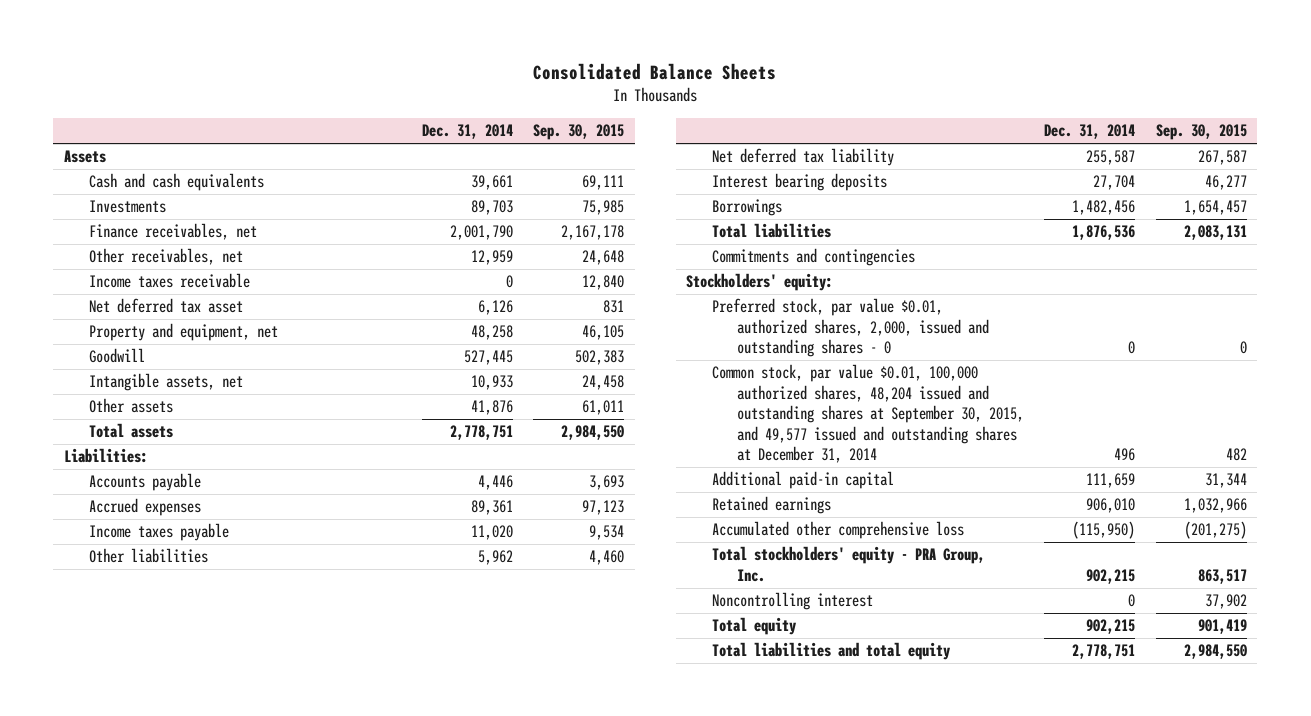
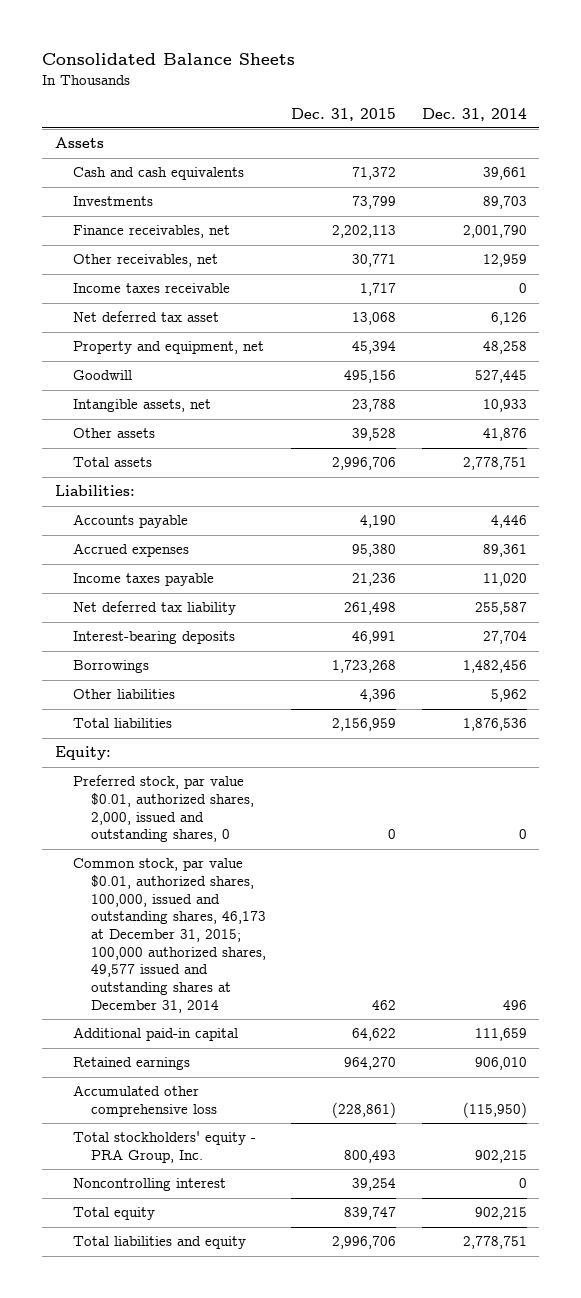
- | Dec. 31, 2014 | Sep. 30, 2015
+ | Dec. 31, 2015 | Dec. 31, 2014
- Interest bearing deposits | 27,704 | 46,277
+ Interest-bearing deposits | 46,991 | 27,704
moved down: Other liabilities | 4,396 | 5,962
- Commitments and contingencies
- Stockholders' equity:
- Preferred stock, par value $0.01, authorized shares, 2,000, issued and outstanding shares - 0 | 0 | 0
- Common stock, par value $0.01, 100,000 authorized shares, 48,204 issued and outstanding shares at September 30, 2015, and 49,577 issued and outstanding shares at December 31, 2014 | 496 | 482
+ Equity:
+ Preferred stock, par value $0.01, authorized shares, 2,000, issued and outstanding shares, 0 | 0 | 0
+ Common stock, par value $0.01, authorized shares, 100,000, issued and outstanding shares, 46,173 at December 31, 2015; 100,000 authorized shares, 49,577 issued and outstanding shares at December 31, 2014 | 462 | 496
- Total liabilities and total equity | 2,778,751 | 2,984,550
+ Total liabilities and equity | 2,996,706 | 2,778,751

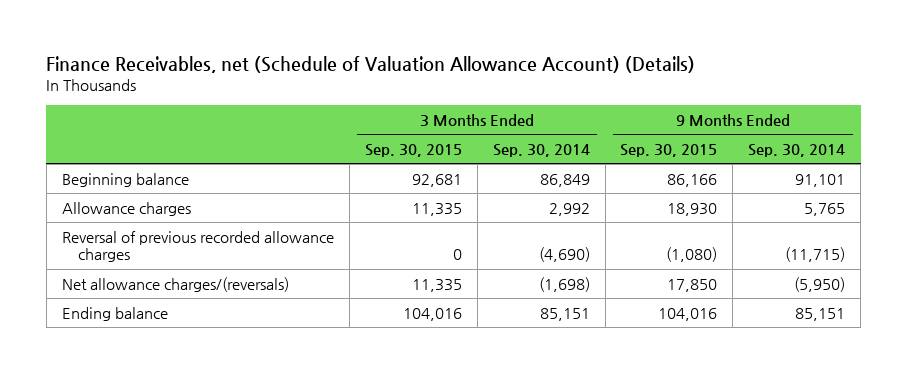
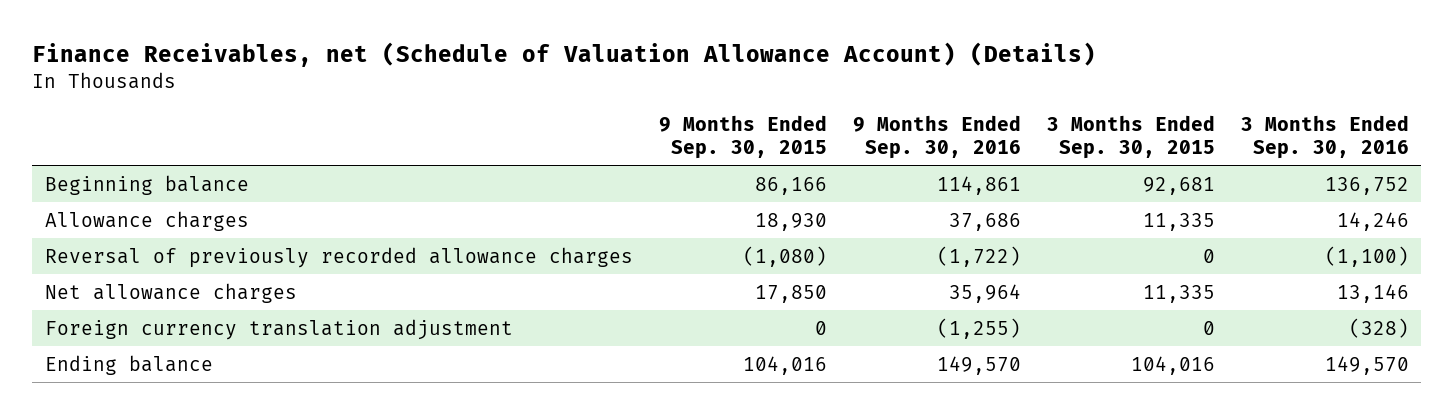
- | 3 Months Ended Sep. 30, 2015 | 3 Months Ended Sep. 30, 2014 | 9 Months Ended Sep. 30, 2015 | 9 Months Ended Sep. 30, 2014
+ | 9 Months Ended Sep. 30, 2015 | 9 Months Ended Sep. 30, 2016 | 3 Months Ended Sep. 30, 2015 | 3 Months Ended Sep. 30, 2016
- Reversal of previous recorded allowance charges | 0 | (4,690) | (1,080) | (11,715)
- Net allowance charges/(reversals) | 11,335 | (1,698) | 17,850 | (5,950)
+ Reversal of previously recorded allowance charges | (1,080) | (1,722) | 0 | (1,100)
+ Net allowance charges | 17,850 | 35,964 | 11,335 | 13,146
+ Foreign currency translation adjustment | 0 | (1,255) | 0 | (328)

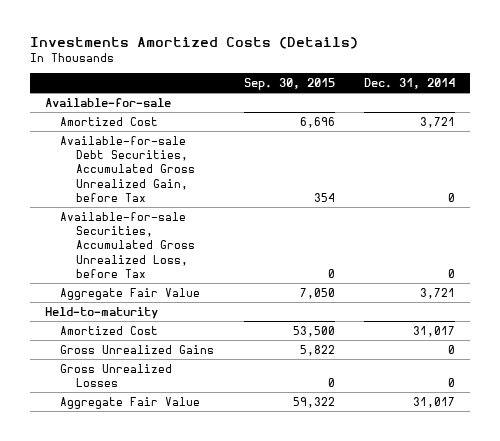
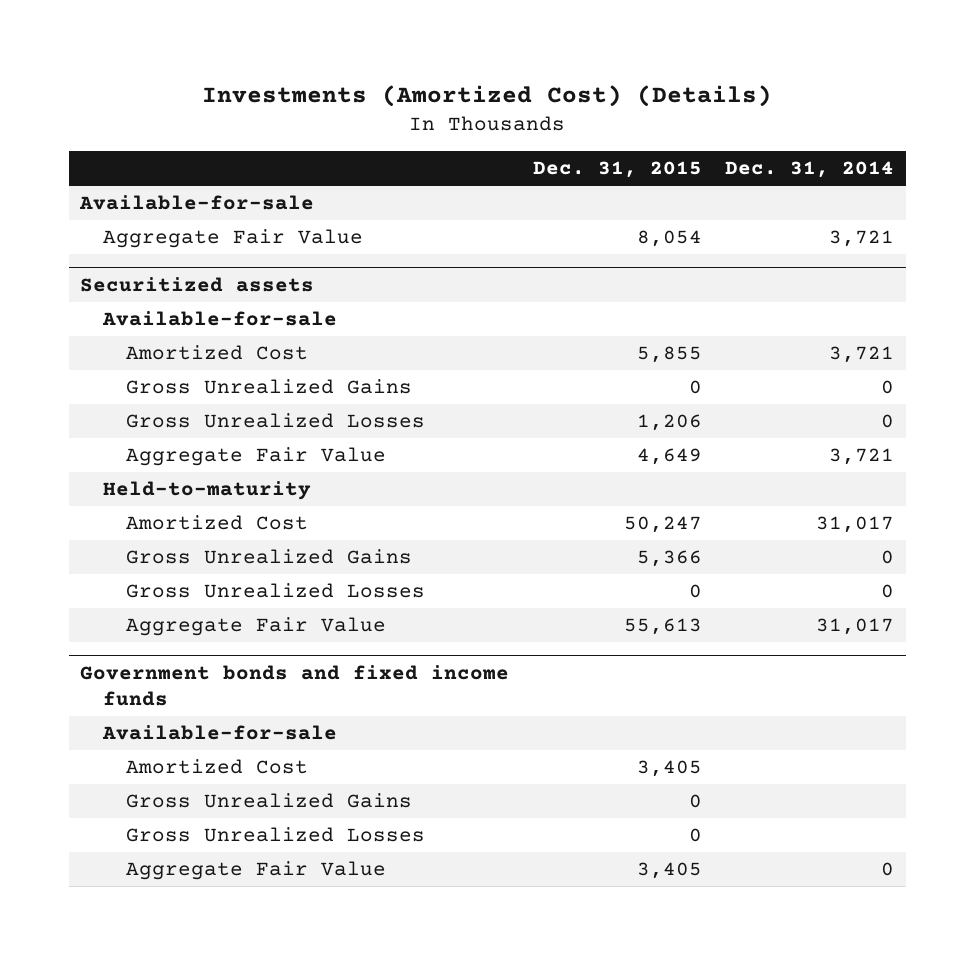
- Investments Amortized Costs (Details)
+ Investments (Amortized Cost) (Details)
- | Sep. 30, 2015 | Dec. 31, 2014
+ | Dec. 31, 2015 | Dec. 31, 2014
+ Aggregate Fair Value | 8,054 | 3,721
+ Securitized assets
+ Available-for-sale
- Available-for-sale Debt Securities, Accumulated Gross Unrealized Gain, before Tax | 354 | 0
- Available-for-sale Securities, Accumulated Gross Unrealized Loss, before Tax | 0 | 0
+ Gross Unrealized Gains | 0 | 0
+ Gross Unrealized Losses | 1,206 | 0
+ Government bonds and fixed income funds
+ Available-for-sale
+ Amortized Cost | 3,405 |
+ Gross Unrealized Gains | 0 |
+ Gross Unrealized Losses | 0 |
+ Aggregate Fair Value | 3,405 | 0

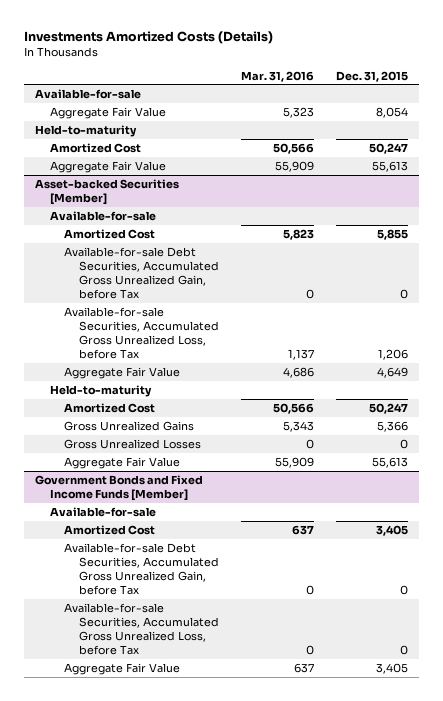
- Investments (Amortized Cost) (Details)
+ Investments Amortized Costs (Details)
- | Dec. 31, 2015 | Dec. 31, 2014
+ | Mar. 31, 2016 | Dec. 31, 2015
- Securitized assets
+ Held-to-maturity
+ Amortized Cost | 50,566 | 50,247
+ Aggregate Fair Value | 55,909 | 55,613
+ Asset-backed Securities [Member]
- Gross Unrealized Gains | 0 | 0
- Gross Unrealized Losses | 1,206 | 0
+ Available-for-sale Debt Securities, Accumulated Gross Unrealized Gain, before Tax | 0 | 0
+ Available-for-sale Securities, Accumulated Gross Unrealized Loss, before Tax | 1,137 | 1,206
- Government bonds and fixed income funds
+ Government Bonds and Fixed Income Funds [Member]
- Gross Unrealized Gains | 0 |
- Gross Unrealized Losses | 0 |
+ Available-for-sale Debt Securities, Accumulated Gross Unrealized Gain, before Tax | 0 | 0
+ Available-for-sale Securities, Accumulated Gross Unrealized Loss, before Tax | 0 | 0

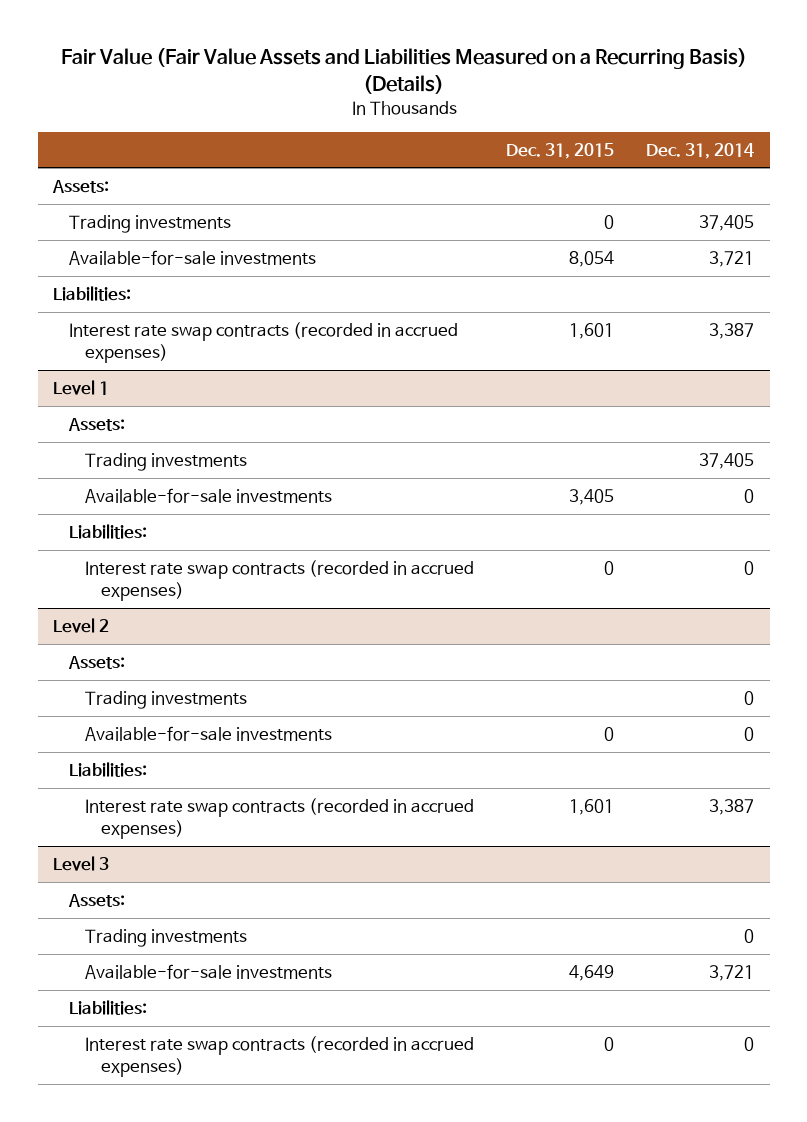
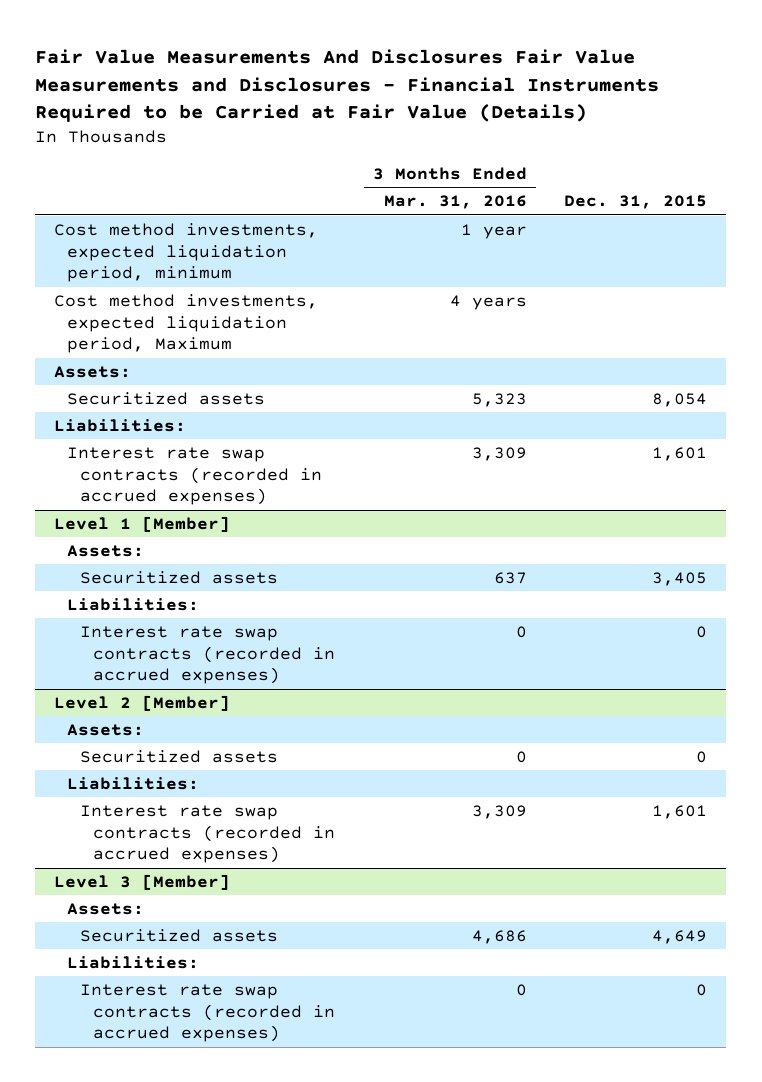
- Fair Value (Fair Value Assets and Liabilities Measured on a Recurring Basis) (Details)
+ Fair Value Measurements And Disclosures Fair Value Measurements and Disclosures - Financial Instruments Required to be Carried at Fair Value (Details)
- | Dec. 31, 2015 | Dec. 31, 2014
+ | 3 Months Ended Mar. 31, 2016 | Dec. 31, 2015
+ Cost method investments, expected liquidation period, minimum | 1 year |
+ Cost method investments, expected liquidation period, Maximum | 4 years |
- Trading investments | 0 | 37,405
- Available-for-sale investments | 8,054 | 3,721
+ Securitized assets | 5,323 | 8,054
- Level 1
+ Level 1 [Member]
- Trading investments | | 37,405
- Available-for-sale investments | 3,405 | 0
+ Securitized assets | 637 | 3,405
- Level 2
+ Level 2 [Member]
- Trading investments | | 0
- Available-for-sale investments | 0 | 0
+ Securitized assets | 0 | 0
- Level 3
+ Level 3 [Member]
- Trading investments | | 0
- Available-for-sale investments | 4,649 | 3,721
+ Securitized assets | 4,686 | 4,649

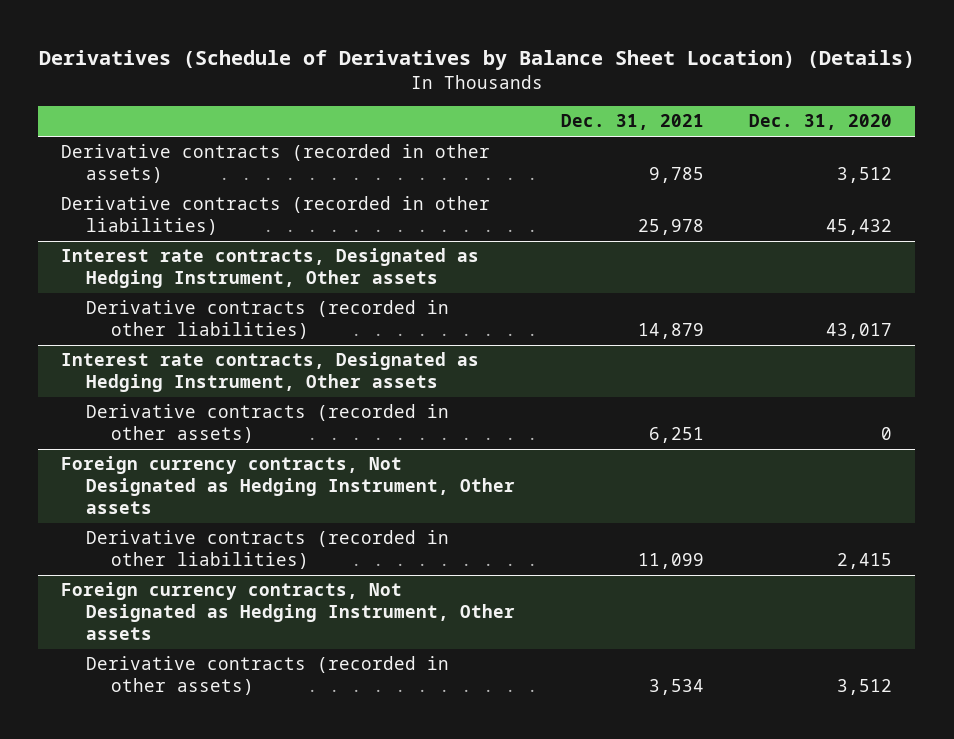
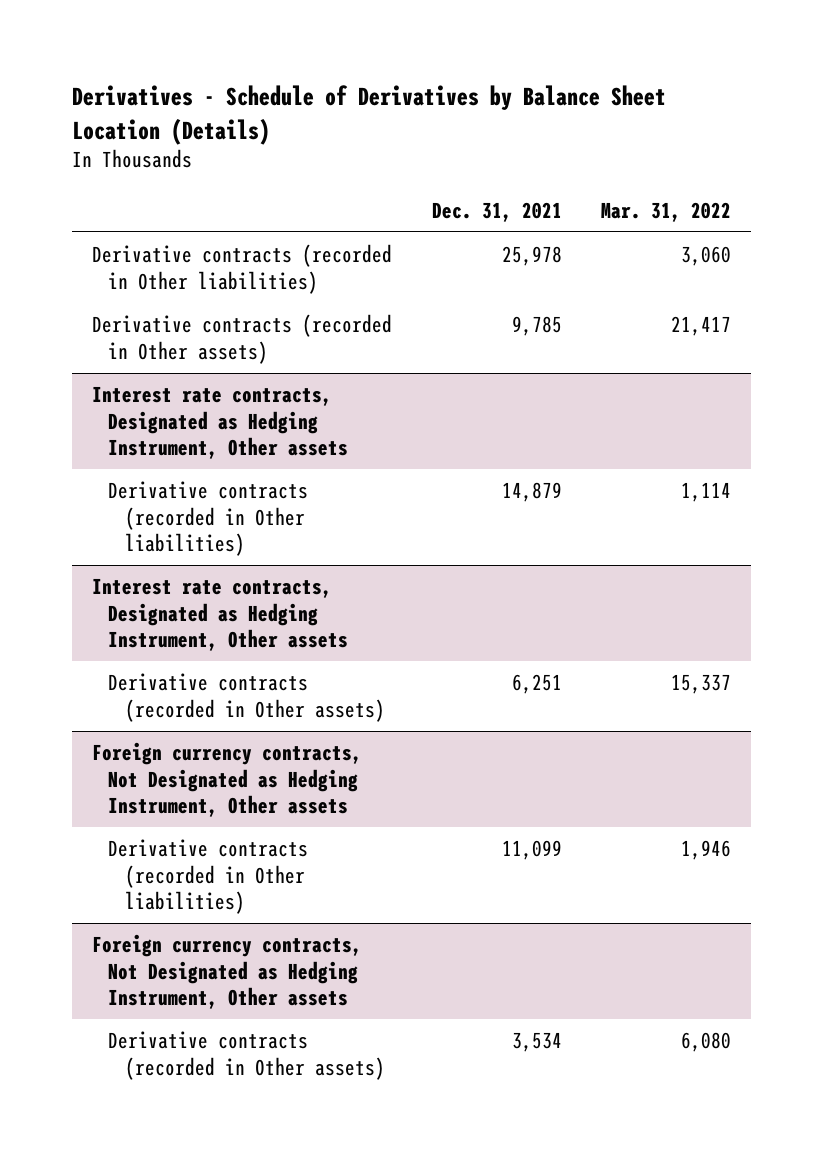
- Derivatives (Schedule of Derivatives by Balance Sheet Location) (Details)
+ Derivatives - Schedule of Derivatives by Balance Sheet Location (Details)
- | Dec. 31, 2021 | Dec. 31, 2020
+ | Dec. 31, 2021 | Mar. 31, 2022
- Derivative contracts (recorded in other assets) | 9,785 | 3,512
- Derivative contracts (recorded in other liabilities) | 25,978 | 45,432
+ Derivative contracts (recorded in Other liabilities) | 25,978 | 3,060
+ Derivative contracts (recorded in Other assets) | 9,785 | 21,417
@ Interest rate contracts, Designated as Hedging Instrument, Other assets
- Derivative contracts (recorded in other liabilities) | 14,879 | 43,017
+ Derivative contracts (recorded in Other liabilities) | 14,879 | 1,114
- Derivative contracts (recorded in other assets) | 6,251 | 0
+ Derivative contracts (recorded in Other assets) | 6,251 | 15,337
@ Foreign currency contracts, Not Designated as Hedging Instrument, Other assets
- Derivative contracts (recorded in other liabilities) | 11,099 | 2,415
+ Derivative contracts (recorded in Other liabilities) | 11,099 | 1,946
- Derivative contracts (recorded in other assets) | 3,534 | 3,512
+ Derivative contracts (recorded in Other assets) | 3,534 | 6,080

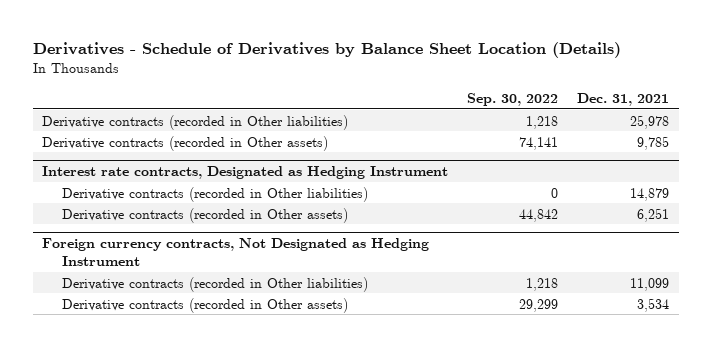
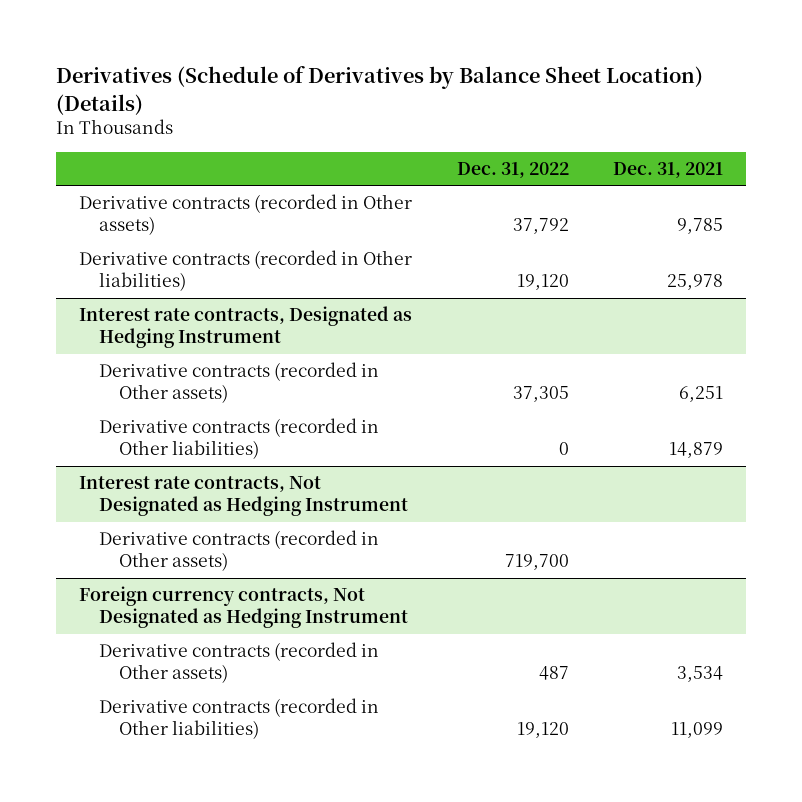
- Derivatives - Schedule of Derivatives by Balance Sheet Location (Details)
+ Derivatives (Schedule of Derivatives by Balance Sheet Location) (Details)
- | Sep. 30, 2022 | Dec. 31, 2021
+ | Dec. 31, 2022 | Dec. 31, 2021
moved down: Derivative contracts (recorded in Other liabilities) | 19,120 | 25,978
@ Interest rate contracts, Designated as Hedging Instrument
moved down: Derivative contracts (recorded in Other liabilities) | 0 | 14,879
+ Interest rate contracts, Not Designated as Hedging Instrument
+ Derivative contracts (recorded in Other assets) | 719,700 |
@ Foreign currency contracts, Not Designated as Hedging Instrument
moved down: Derivative contracts (recorded in Other liabilities) | 19,120 | 11,099

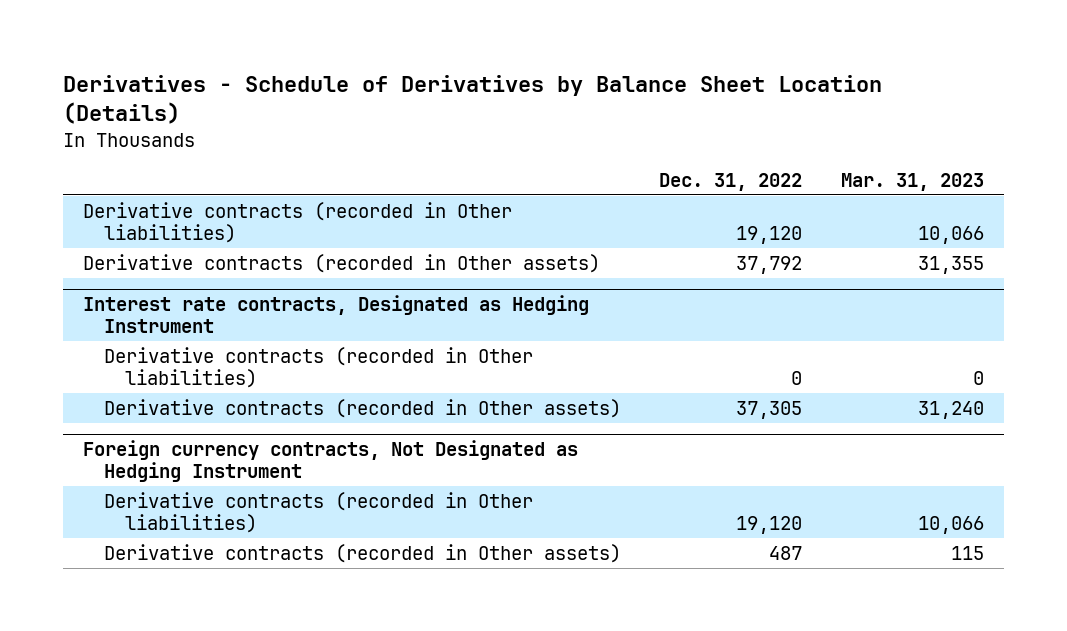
- Derivatives (Schedule of Derivatives by Balance Sheet Location) (Details)
+ Derivatives - Schedule of Derivatives by Balance Sheet Location (Details)
- | Dec. 31, 2022 | Dec. 31, 2021
+ | Dec. 31, 2022 | Mar. 31, 2023
moved down: Derivative contracts (recorded in Other assets) | 37,792 | 31,355
- Interest rate contracts, Not Designated as Hedging Instrument
- Derivative contracts (recorded in Other assets) | 719,700 |
@ Interest rate contracts, Designated as Hedging Instrument
moved down: Derivative contracts (recorded in Other assets) | 37,305 | 31,240
@ Foreign currency contracts, Not Designated as Hedging Instrument
moved down: Derivative contracts (recorded in Other assets) | 487 | 115

